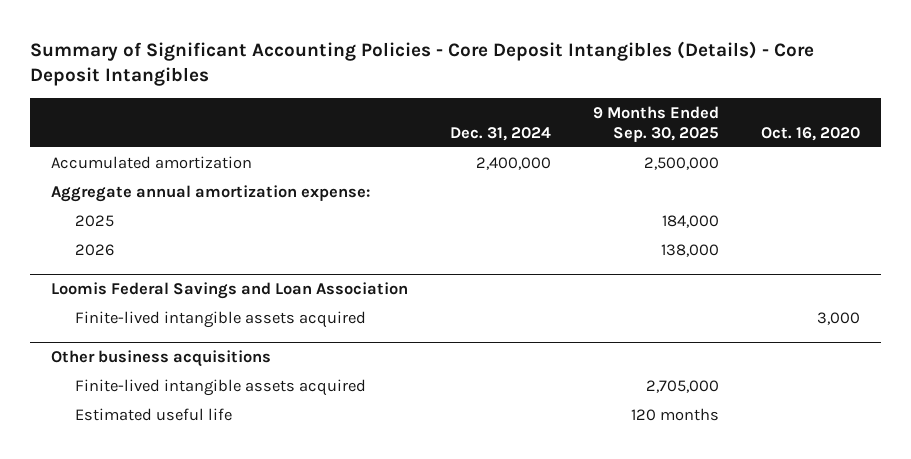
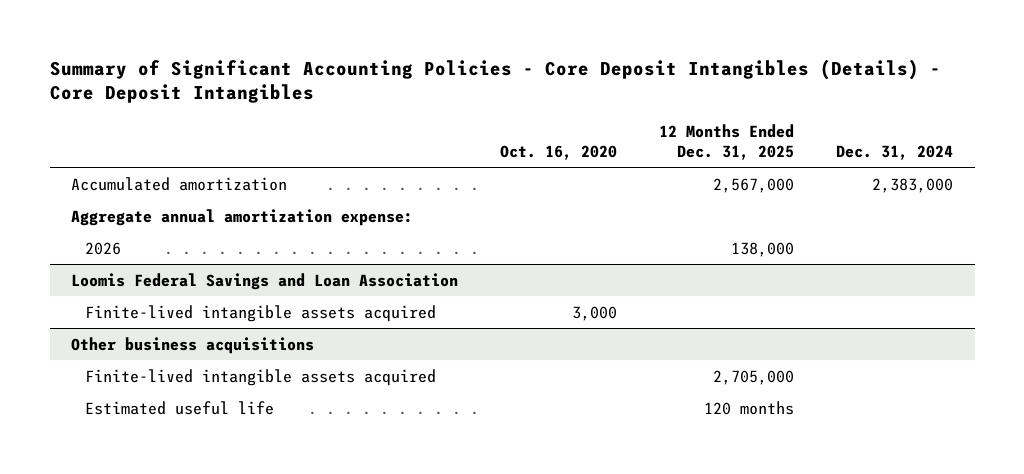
- | Dec. 31, 2024 | 9 Months Ended Sep. 30, 2025 | Oct. 16, 2020
+ | Oct. 16, 2020 | 12 Months Ended Dec. 31, 2025 | Dec. 31, 2024
- Accumulated amortization | 2,400,000 | 2,500,000 |
+ Accumulated amortization | | 2,567,000 | 2,383,000
- 2025 | | 184,000 |

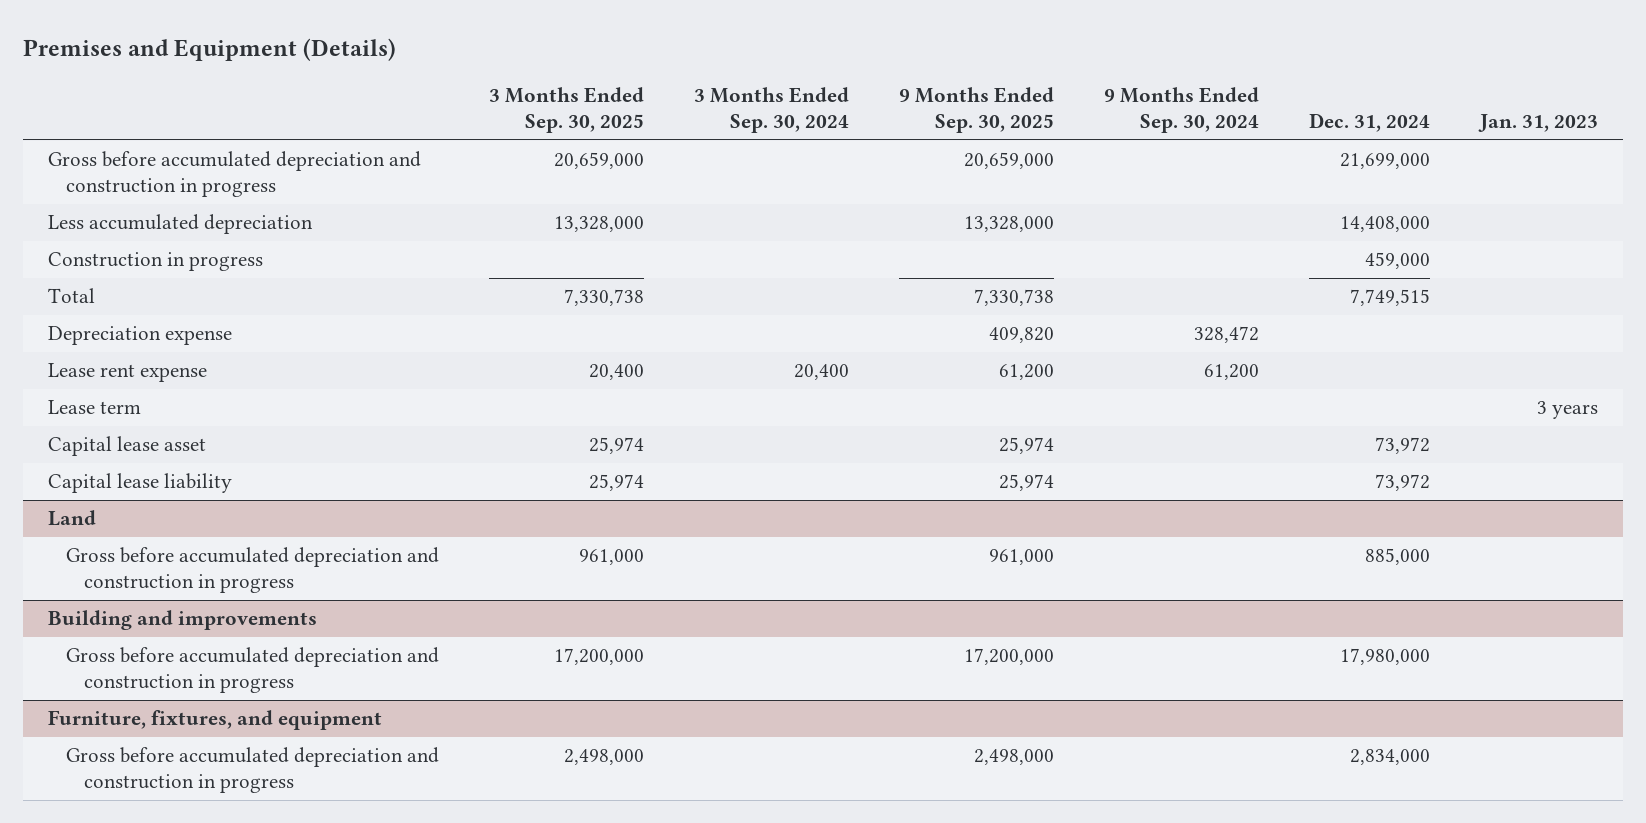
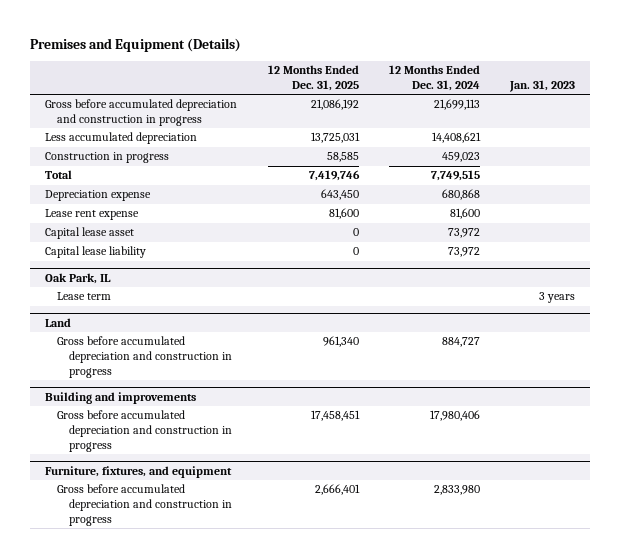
- | 3 Months Ended Sep. 30, 2025 | 3 Months Ended Sep. 30, 2024 | 9 Months Ended Sep. 30, 2025 | 9 Months Ended Sep. 30, 2024 | Dec. 31, 2024 | Jan. 31, 2023
+ | 12 Months Ended Dec. 31, 2025 | 12 Months Ended Dec. 31, 2024 | Jan. 31, 2023
- Lease term | | | | | | 3 years
+ Oak Park, IL
+ Lease term | | | 3 years

